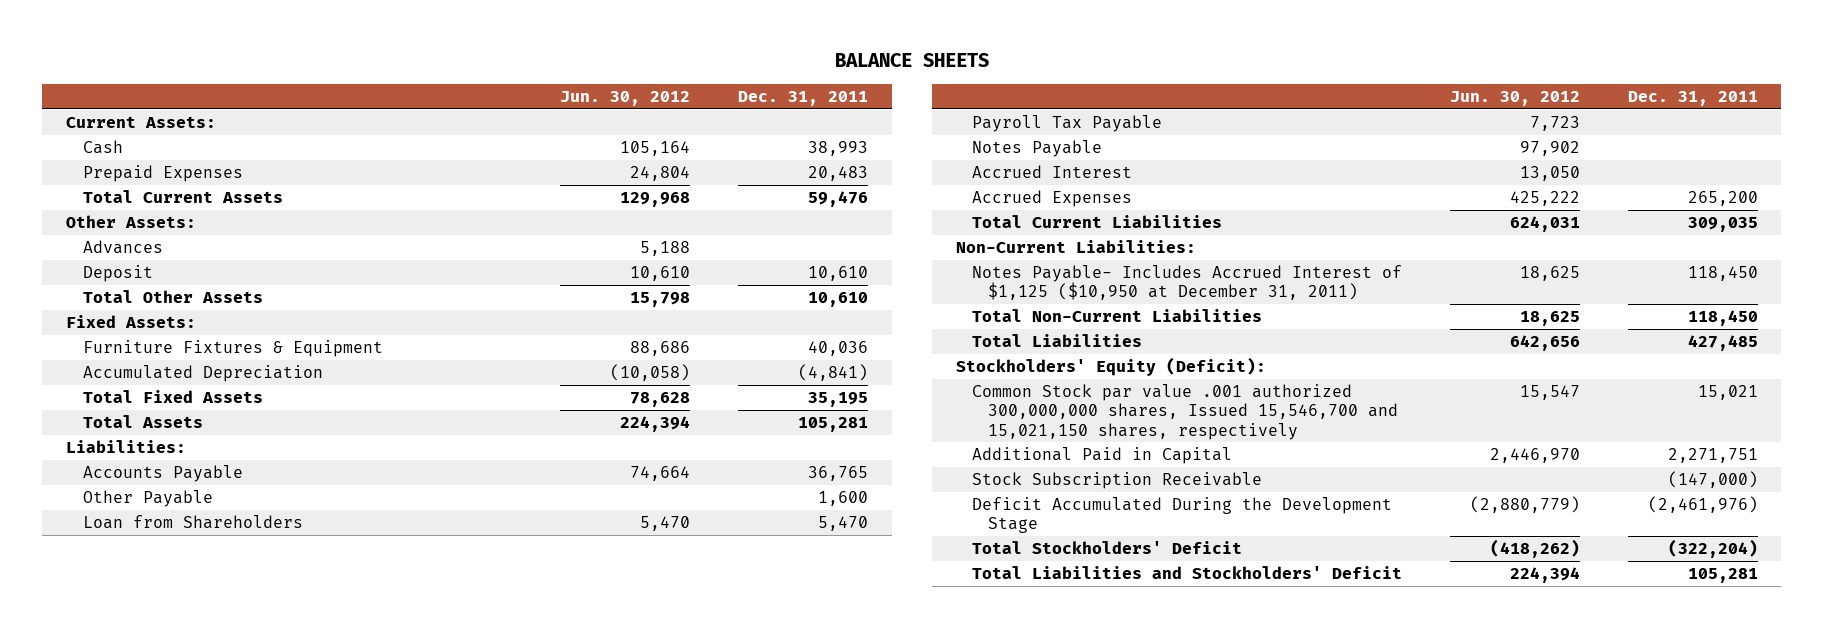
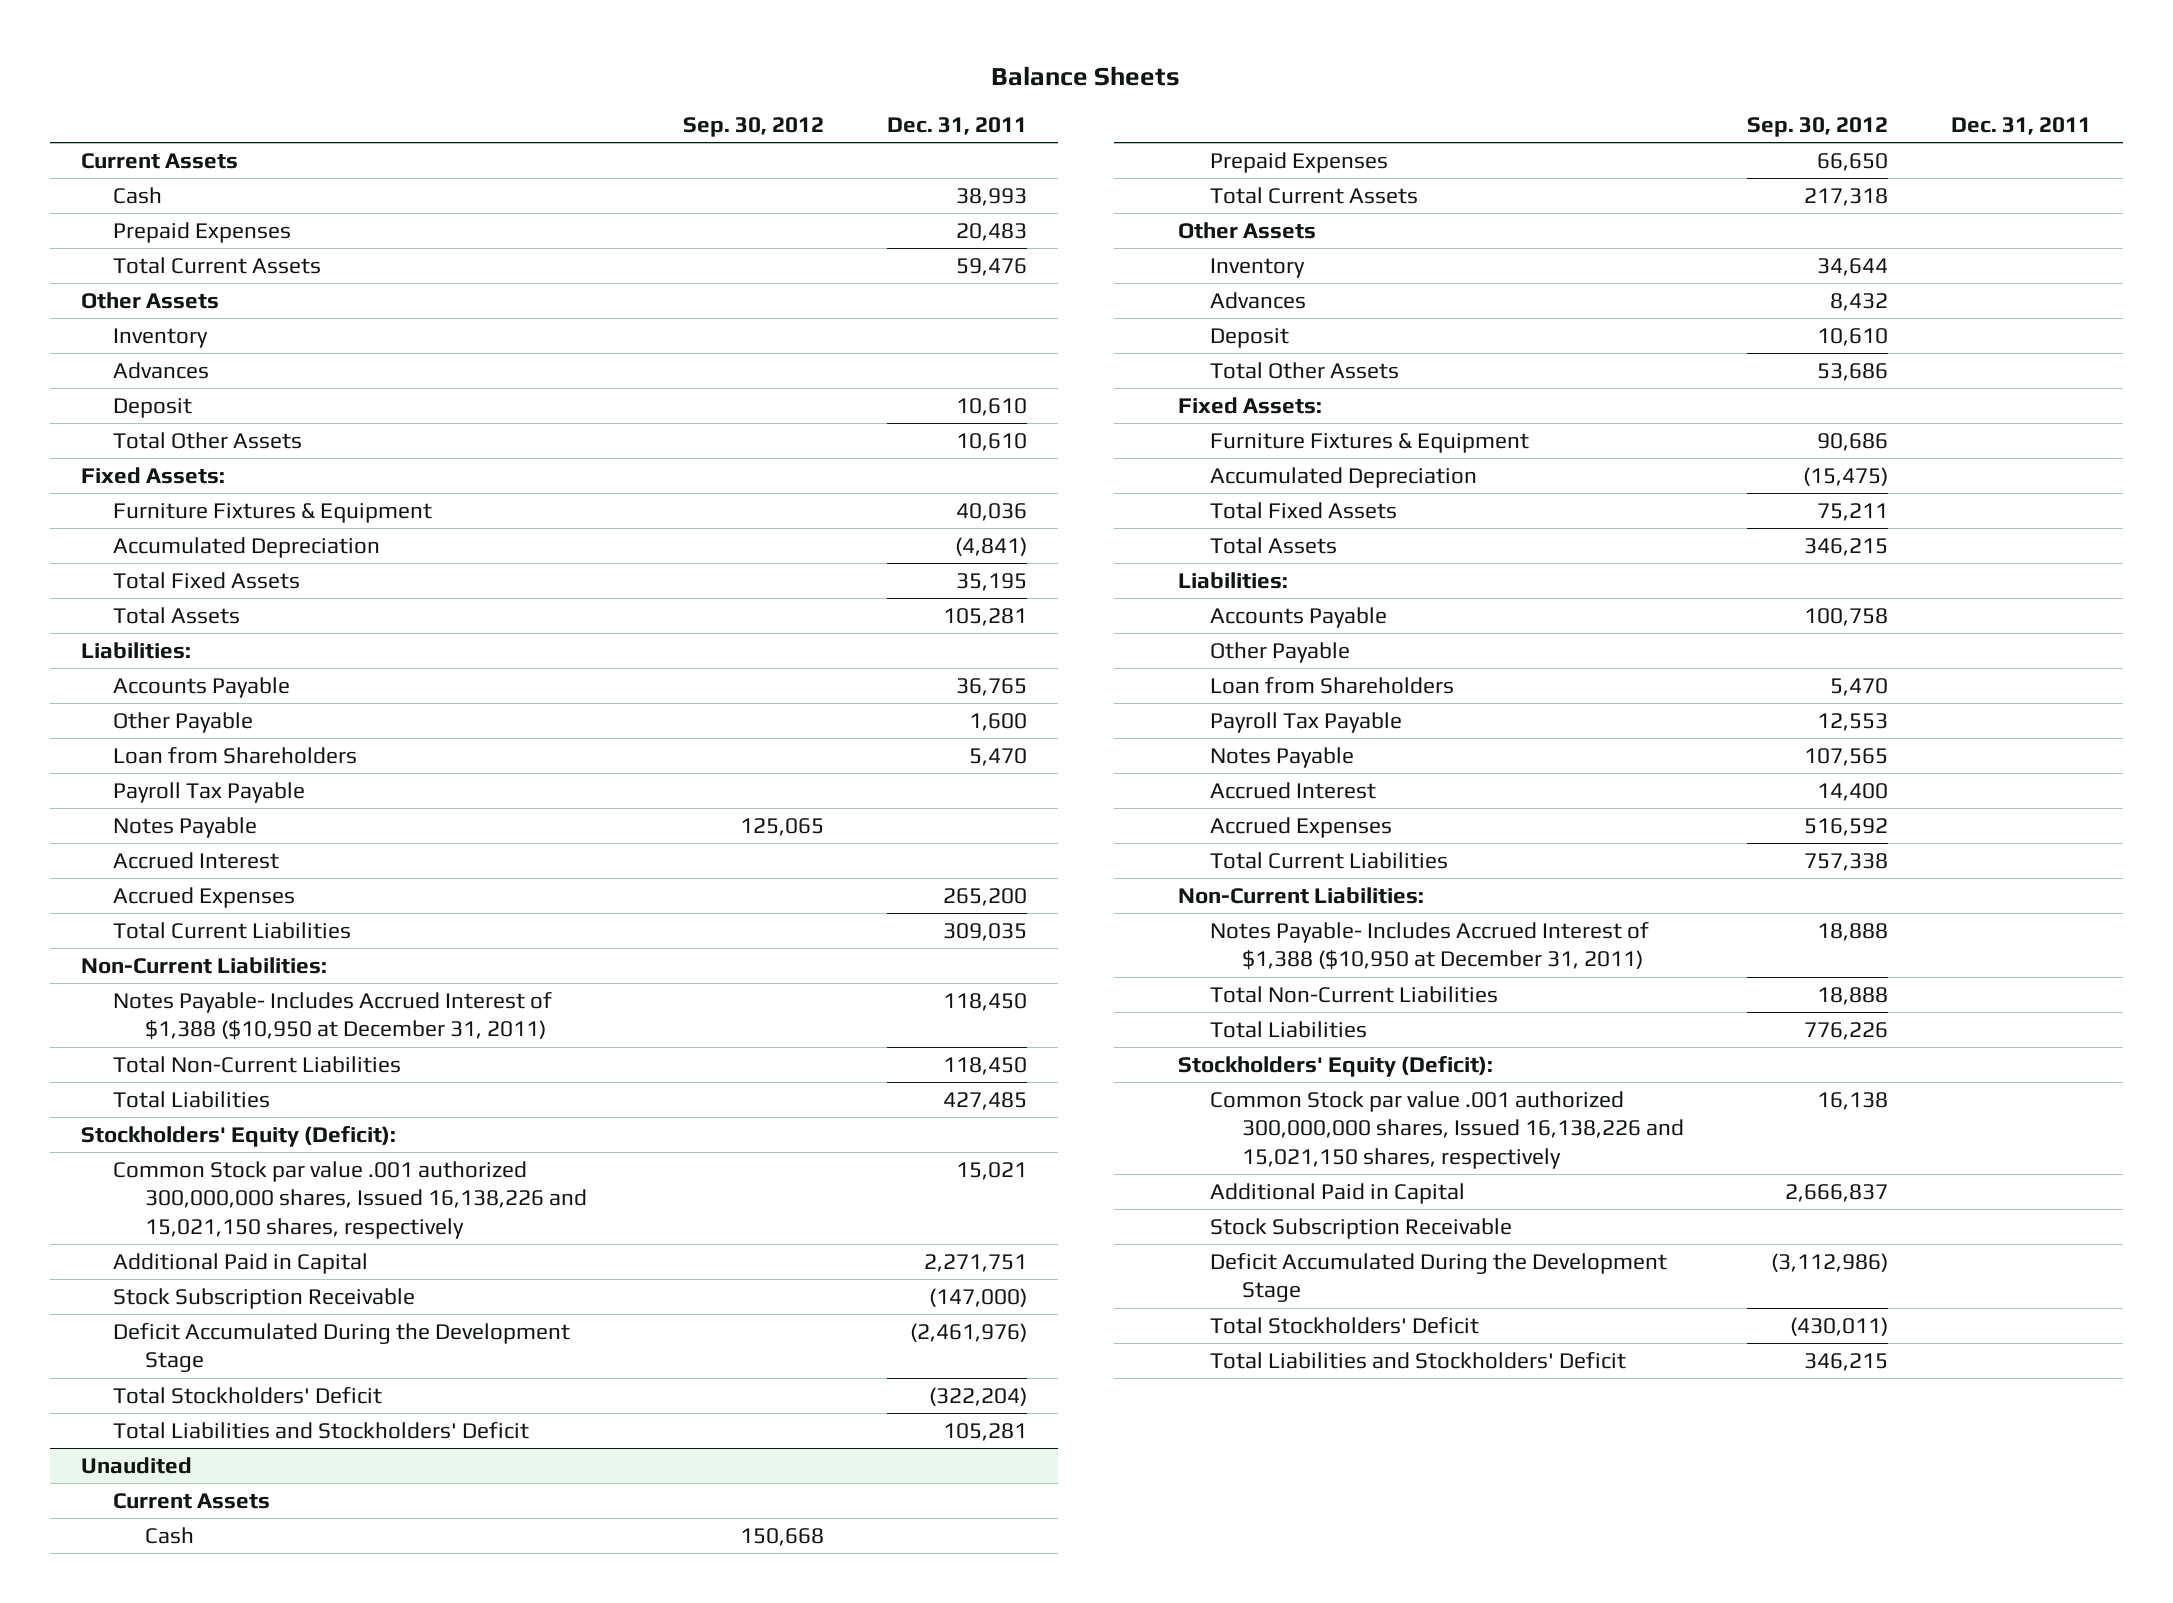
- BALANCE SHEETS
+ Balance Sheets
- | Jun. 30, 2012 | Dec. 31, 2011
+ | Sep. 30, 2012 | Dec. 31, 2011
- Current Assets:
+ Current Assets
- Other Assets:
+ Other Assets
+ Inventory
- Notes Payable- Includes Accrued Interest of $1,125 ($10,950 at December 31, 2011) | 18,625 | 118,450
+ Notes Payable- Includes Accrued Interest of $1,388 ($10,950 at December 31, 2011) | | 118,450
- Common Stock par value .001 authorized 300,000,000 shares, Issued 15,546,700 and 15,021,150 shares, respectively | 15,547 | 15,021
+ Common Stock par value .001 authorized 300,000,000 shares, Issued 16,138,226 and 15,021,150 shares, respectively | | 15,021
+ Unaudited
+ Current Assets
+ Cash | 150,668 |
+ Prepaid Expenses | 66,650 |
+ Total Current Assets | 217,318 |
+ Other Assets
+ Inventory | 34,644 |
+ Advances | 8,432 |
+ Deposit | 10,610 |
+ Total Other Assets | 53,686 |
+ Fixed Assets:
+ Furniture Fixtures & Equipment | 90,686 |
+ Accumulated Depreciation | (15,475) |
+ Total Fixed Assets | 75,211 |
+ Total Assets | 346,215 |
+ Liabilities:
+ Accounts Payable | 100,758 |
+ Other Payable
+ Loan from Shareholders | 5,470 |
+ Payroll Tax Payable | 12,553 |
+ Notes Payable | 107,565 |
+ Accrued Interest | 14,400 |
+ Accrued Expenses | 516,592 |
+ Total Current Liabilities | 757,338 |
+ Non-Current Liabilities:
+ Notes Payable- Includes Accrued Interest of $1,388 ($10,950 at December 31, 2011) | 18,888 |
+ Total Non-Current Liabilities | 18,888 |
+ Total Liabilities | 776,226 |
+ Stockholders' Equity (Deficit):
+ Common Stock par value .001 authorized 300,000,000 shares, Issued 16,138,226 and 15,021,150 shares, respectively | 16,138 |
+ Additional Paid in Capital | 2,666,837 |
+ Stock Subscription Receivable
+ Deficit Accumulated During the Development Stage | (3,112,986) |
+ Total Stockholders' Deficit | (430,011) |
+ Total Liabilities and Stockholders' Deficit | 346,215 |

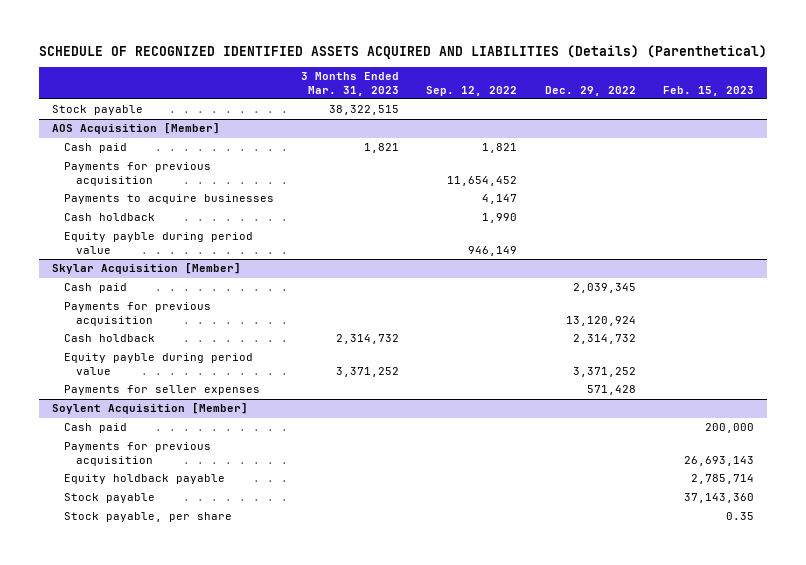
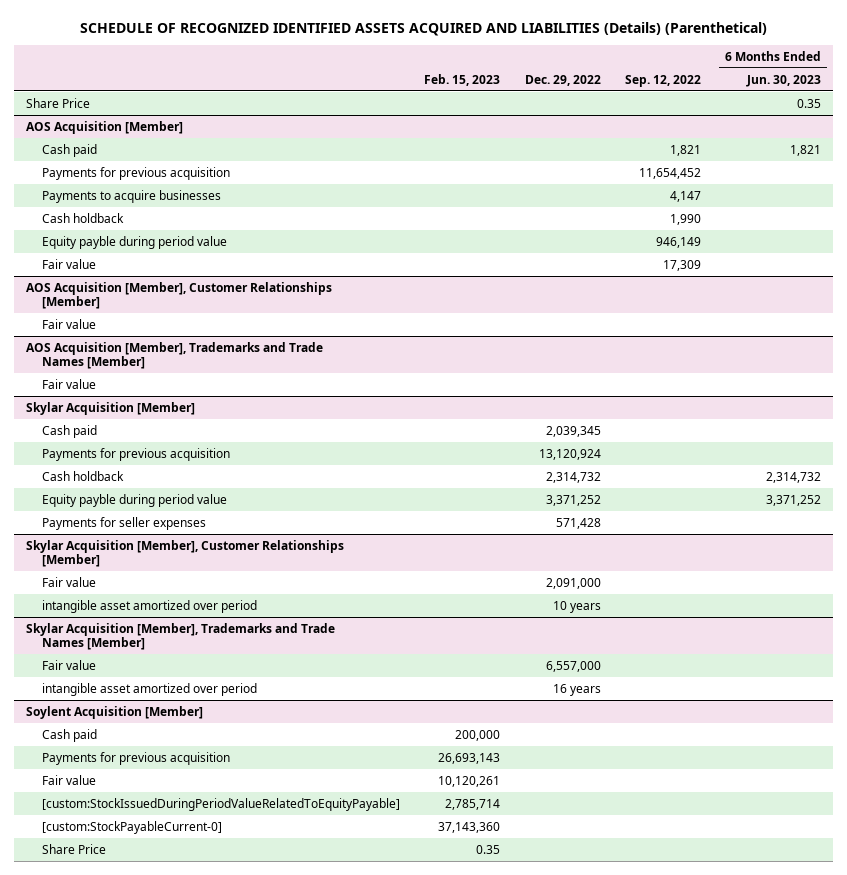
- | 3 Months Ended Mar. 31, 2023 | Sep. 12, 2022 | Dec. 29, 2022 | Feb. 15, 2023
+ | Feb. 15, 2023 | Dec. 29, 2022 | Sep. 12, 2022 | 6 Months Ended Jun. 30, 2023
- Stock payable | 38,322,515 | | |
+ Share Price | | | | 0.35
@ AOS Acquisition [Member]
+ Fair value | | | 17,309 |
+ AOS Acquisition [Member], Customer Relationships [Member]
+ Fair value
+ AOS Acquisition [Member], Trademarks and Trade Names [Member]
+ Fair value
+ Skylar Acquisition [Member], Customer Relationships [Member]
+ Fair value | | 2,091,000 | |
+ intangible asset amortized over period | | 10 years | |
+ Skylar Acquisition [Member], Trademarks and Trade Names [Member]
+ Fair value | | 6,557,000 | |
+ intangible asset amortized over period | | 16 years | |
@ Soylent Acquisition [Member]
- Equity holdback payable | | | | 2,785,714
- Stock payable | | | | 37,143,360
- Stock payable, per share | | | | 0.35
+ Fair value | 10,120,261 | | |
+ [custom:StockIssuedDuringPeriodValueRelatedToEquityPayable] | 2,785,714 | | |
+ [custom:StockPayableCurrent-0] | 37,143,360 | | |
+ Share Price | 0.35 | | |

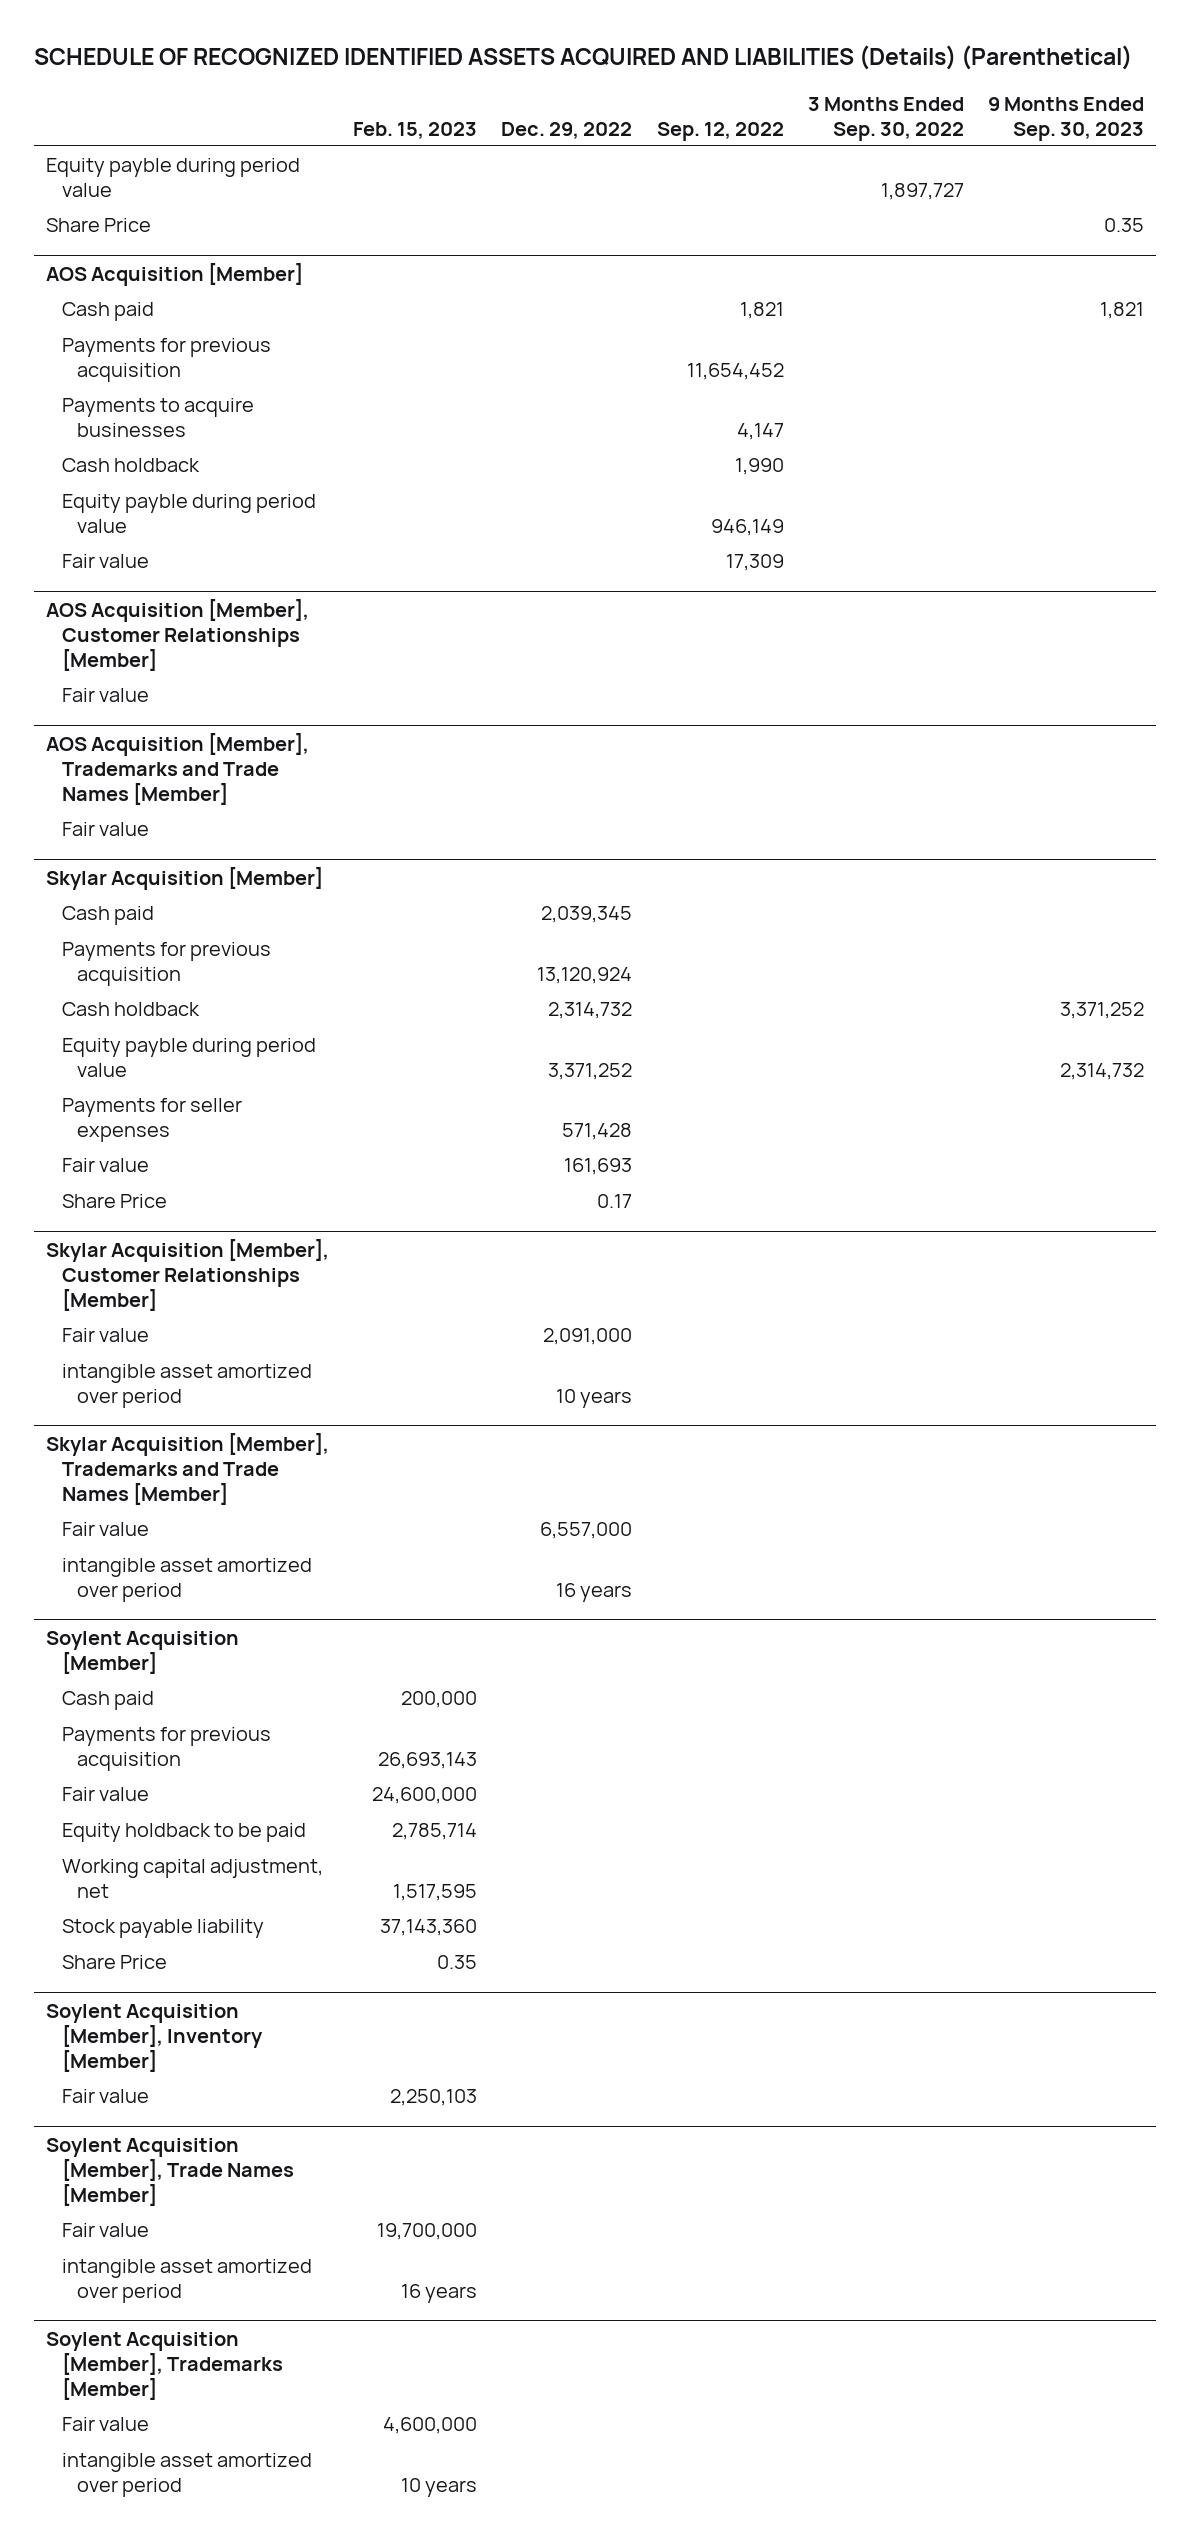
- | Feb. 15, 2023 | Dec. 29, 2022 | Sep. 12, 2022 | 6 Months Ended Jun. 30, 2023
+ | Feb. 15, 2023 | Dec. 29, 2022 | Sep. 12, 2022 | 3 Months Ended Sep. 30, 2022 | 9 Months Ended Sep. 30, 2023
+ Equity payble during period value | | | | 1,897,727 |
@ Skylar Acquisition [Member]
+ Fair value | | 161,693 | | |
+ Share Price | | 0.17 | | |
@ Soylent Acquisition [Member]
- Fair value | 10,120,261 | | |
- [custom:StockIssuedDuringPeriodValueRelatedToEquityPayable] | 2,785,714 | | |
- [custom:StockPayableCurrent-0] | 37,143,360 | | |
+ Fair value | 24,600,000 | | | |
+ Equity holdback to be paid | 2,785,714 | | | |
+ Working capital adjustment, net | 1,517,595 | | | |
+ Stock payable liability | 37,143,360 | | | |
+ Soylent Acquisition [Member], Inventory [Member]
+ Fair value | 2,250,103 | | | |
+ Soylent Acquisition [Member], Trade Names [Member]
+ Fair value | 19,700,000 | | | |
+ intangible asset amortized over period | 16 years | | | |
+ Soylent Acquisition [Member], Trademarks [Member]
+ Fair value | 4,600,000 | | | |
+ intangible asset amortized over period | 10 years | | | |

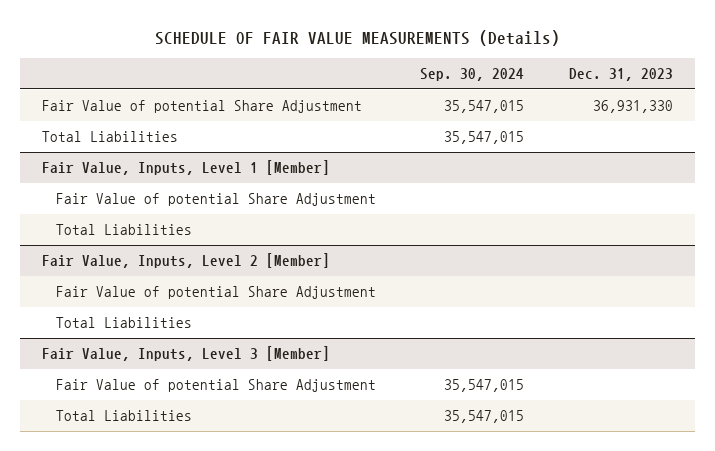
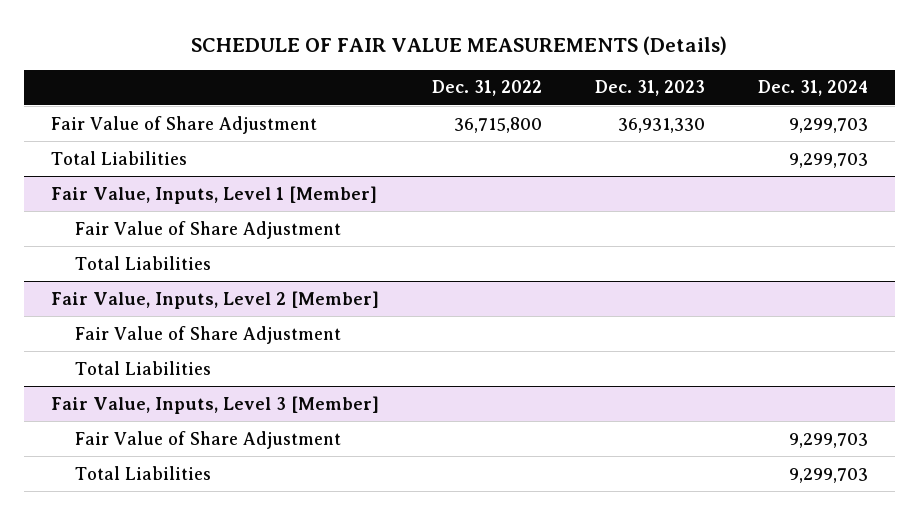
- | Sep. 30, 2024 | Dec. 31, 2023
+ | Dec. 31, 2022 | Dec. 31, 2023 | Dec. 31, 2024
- Fair Value of potential Share Adjustment | 35,547,015 | 36,931,330
+ Fair Value of Share Adjustment | 36,715,800 | 36,931,330 | 9,299,703
@ Fair Value, Inputs, Level 1 [Member]
- Fair Value of potential Share Adjustment
+ Fair Value of Share Adjustment
@ Fair Value, Inputs, Level 2 [Member]
- Fair Value of potential Share Adjustment
+ Fair Value of Share Adjustment
@ Fair Value, Inputs, Level 3 [Member]
- Fair Value of potential Share Adjustment | 35,547,015 |
+ Fair Value of Share Adjustment | | | 9,299,703

